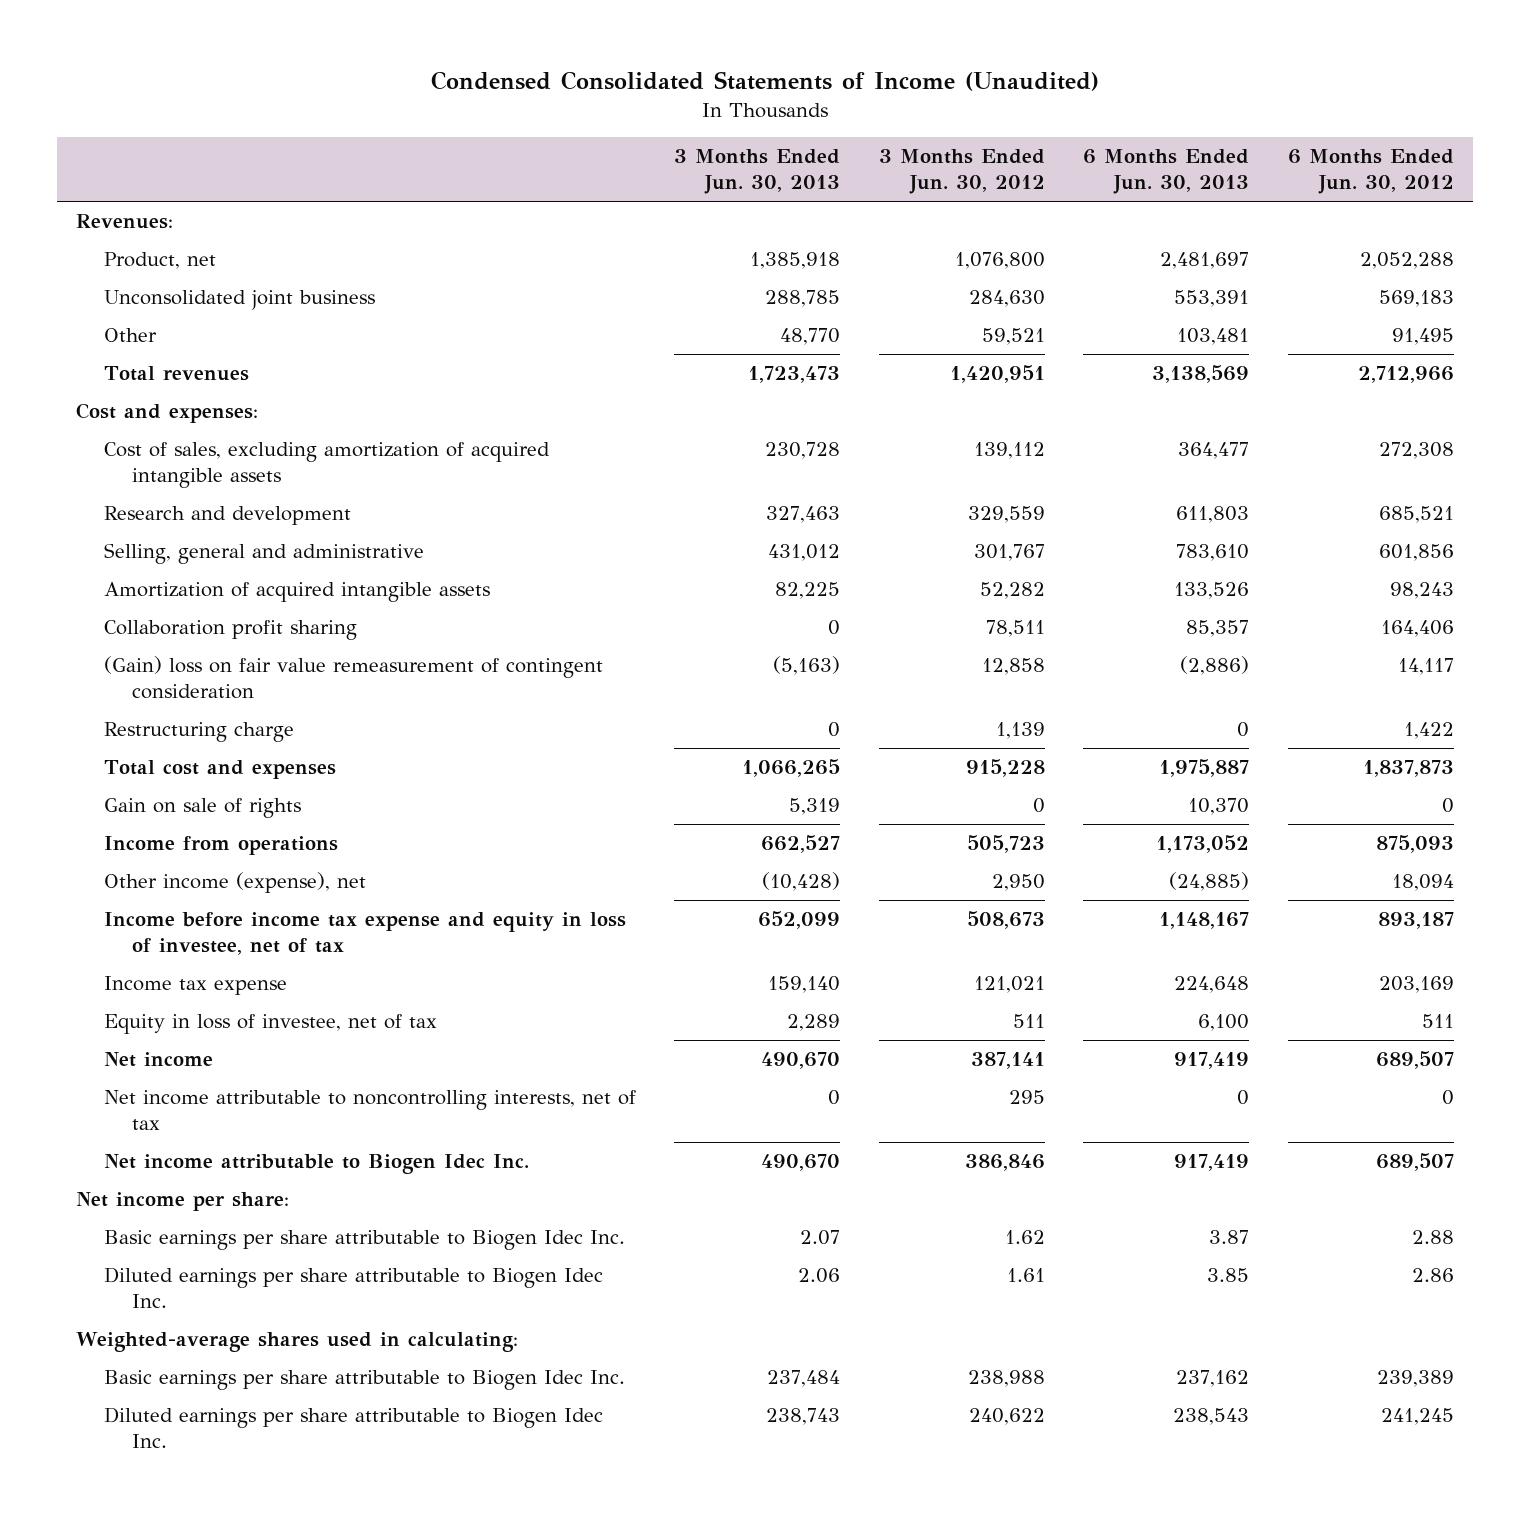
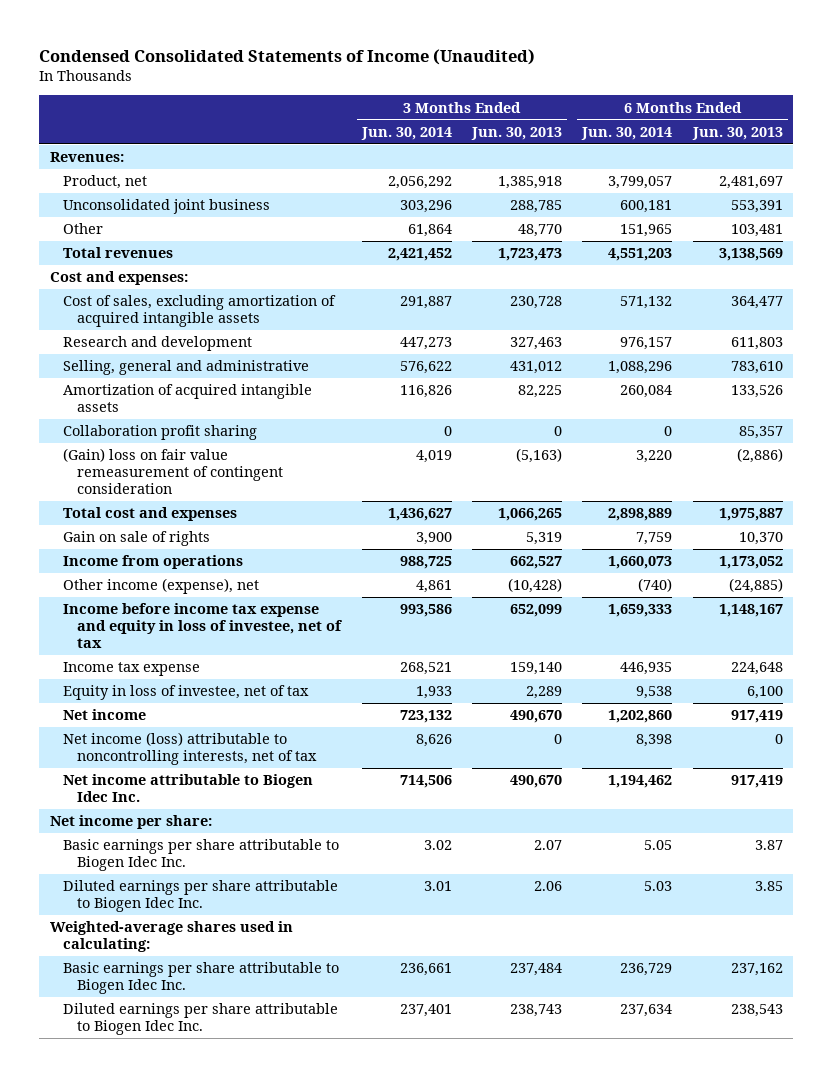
- | 3 Months Ended Jun. 30, 2013 | 3 Months Ended Jun. 30, 2012 | 6 Months Ended Jun. 30, 2013 | 6 Months Ended Jun. 30, 2012
+ | 3 Months Ended Jun. 30, 2014 | 3 Months Ended Jun. 30, 2013 | 6 Months Ended Jun. 30, 2014 | 6 Months Ended Jun. 30, 2013
- Restructuring charge | 0 | 1,139 | 0 | 1,422
- Net income attributable to noncontrolling interests, net of tax | 0 | 295 | 0 | 0
+ Net income (loss) attributable to noncontrolling interests, net of tax | 8,626 | 0 | 8,398 | 0

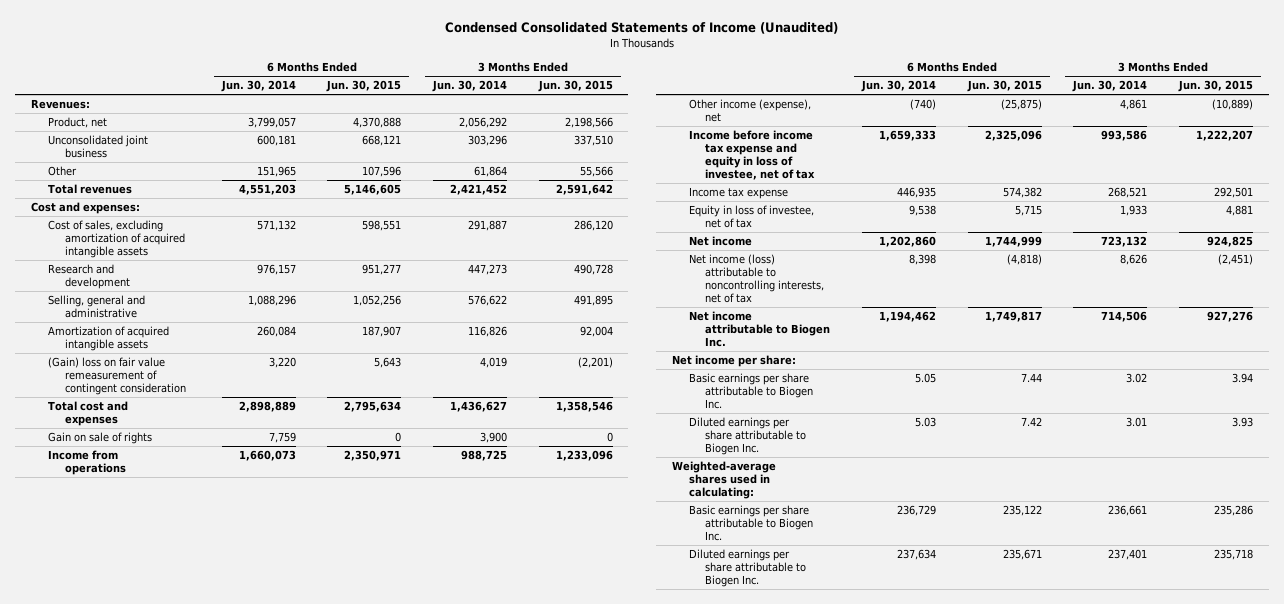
- | 3 Months Ended Jun. 30, 2014 | 3 Months Ended Jun. 30, 2013 | 6 Months Ended Jun. 30, 2014 | 6 Months Ended Jun. 30, 2013
+ | 6 Months Ended Jun. 30, 2014 | 6 Months Ended Jun. 30, 2015 | 3 Months Ended Jun. 30, 2014 | 3 Months Ended Jun. 30, 2015
- Collaboration profit sharing | 0 | 0 | 0 | 85,357
- Net income attributable to Biogen Idec Inc. | 714,506 | 490,670 | 1,194,462 | 917,419
+ Net income attributable to Biogen Inc. | 1,194,462 | 1,749,817 | 714,506 | 927,276
- Basic earnings per share attributable to Biogen Idec Inc. | 3.02 | 2.07 | 5.05 | 3.87
- Diluted earnings per share attributable to Biogen Idec Inc. | 3.01 | 2.06 | 5.03 | 3.85
+ Basic earnings per share attributable to Biogen Inc. | 5.05 | 7.44 | 3.02 | 3.94
+ Diluted earnings per share attributable to Biogen Inc. | 5.03 | 7.42 | 3.01 | 3.93
- Basic earnings per share attributable to Biogen Idec Inc. | 236,661 | 237,484 | 236,729 | 237,162
- Diluted earnings per share attributable to Biogen Idec Inc. | 237,401 | 238,743 | 237,634 | 238,543
+ Basic earnings per share attributable to Biogen Inc. | 236,729 | 235,122 | 236,661 | 235,286
+ Diluted earnings per share attributable to Biogen Inc. | 237,634 | 235,671 | 237,401 | 235,718

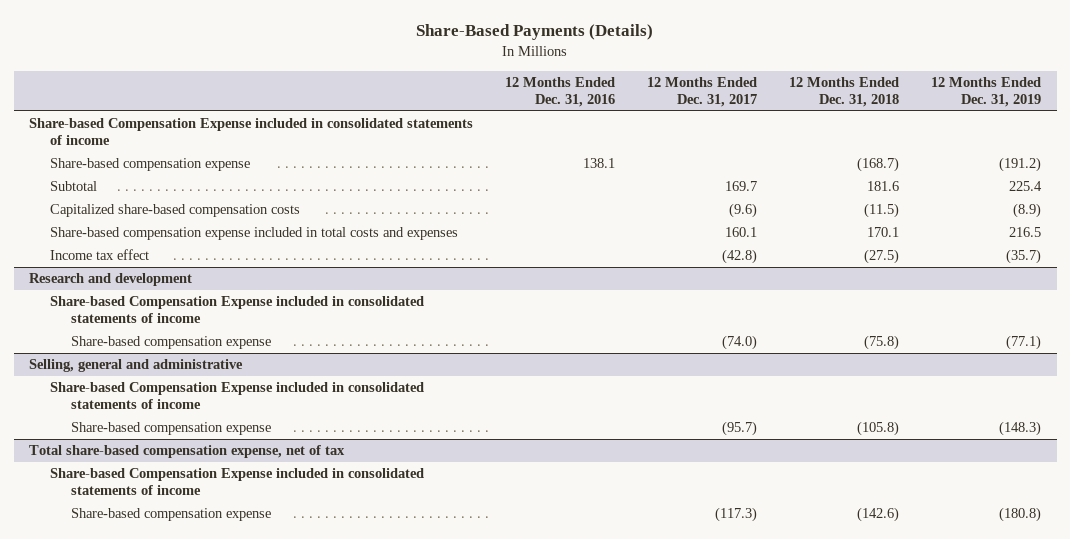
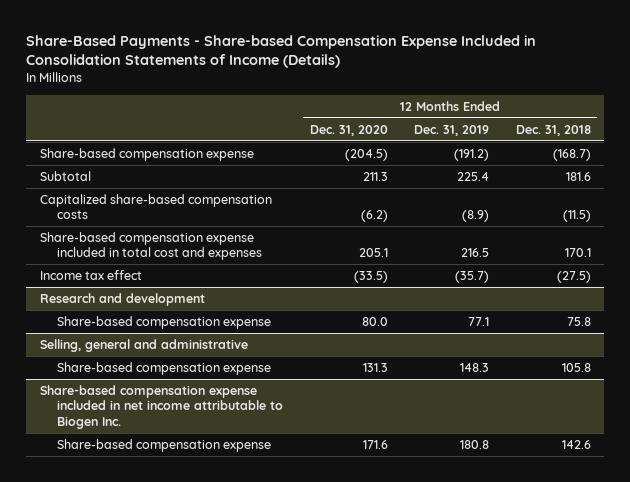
- Share-Based Payments (Details)
+ Share-Based Payments - Share-based Compensation Expense Included in Consolidation Statements of Income (Details)
- | 12 Months Ended Dec. 31, 2016 | 12 Months Ended Dec. 31, 2017 | 12 Months Ended Dec. 31, 2018 | 12 Months Ended Dec. 31, 2019
+ | 12 Months Ended Dec. 31, 2020 | 12 Months Ended Dec. 31, 2019 | 12 Months Ended Dec. 31, 2018
- Share-based Compensation Expense included in consolidated statements of income
- Share-based compensation expense included in total costs and expenses | | 160.1 | 170.1 | 216.5
+ Share-based compensation expense included in total cost and expenses | 205.1 | 216.5 | 170.1
@ Research and development
- Share-based Compensation Expense included in consolidated statements of income
- Share-based compensation expense | | (74.0) | (75.8) | (77.1)
+ Share-based compensation expense | 80.0 | 77.1 | 75.8
@ Selling, general and administrative
- Share-based Compensation Expense included in consolidated statements of income
- Share-based compensation expense | | (95.7) | (105.8) | (148.3)
- Total share-based compensation expense, net of tax
- Share-based Compensation Expense included in consolidated statements of income
- Share-based compensation expense | | (117.3) | (142.6) | (180.8)
@ Selling, general and administrative
+ Share-based compensation expense | 131.3 | 148.3 | 105.8
+ Share-based compensation expense included in net income attributable to Biogen Inc.
+ Share-based compensation expense | 171.6 | 180.8 | 142.6

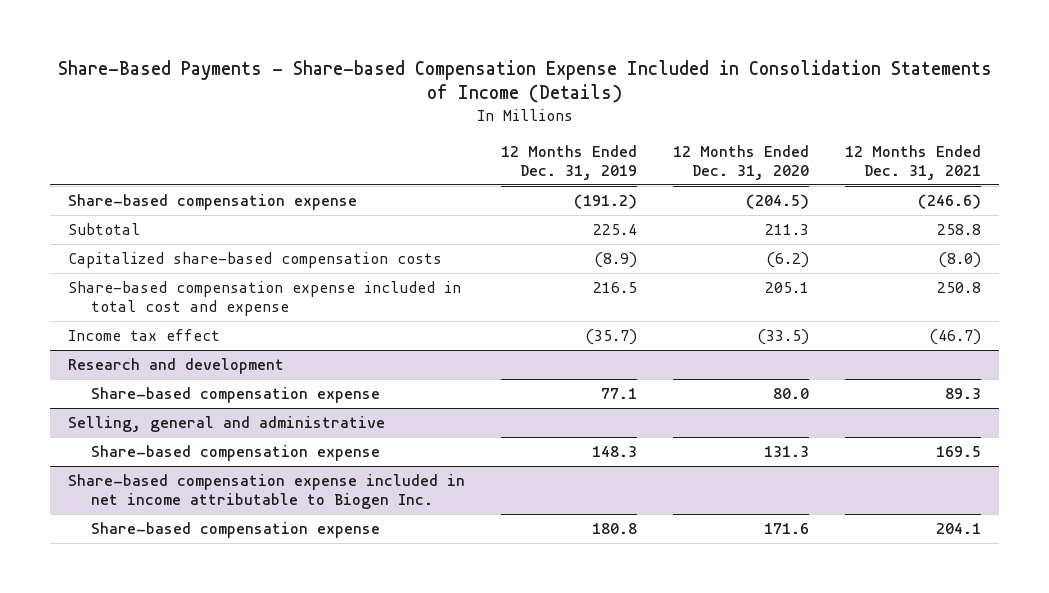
- | 12 Months Ended Dec. 31, 2020 | 12 Months Ended Dec. 31, 2019 | 12 Months Ended Dec. 31, 2018
+ | 12 Months Ended Dec. 31, 2019 | 12 Months Ended Dec. 31, 2020 | 12 Months Ended Dec. 31, 2021
- Share-based compensation expense included in total cost and expenses | 205.1 | 216.5 | 170.1
+ Share-based compensation expense included in total cost and expense | 216.5 | 205.1 | 250.8

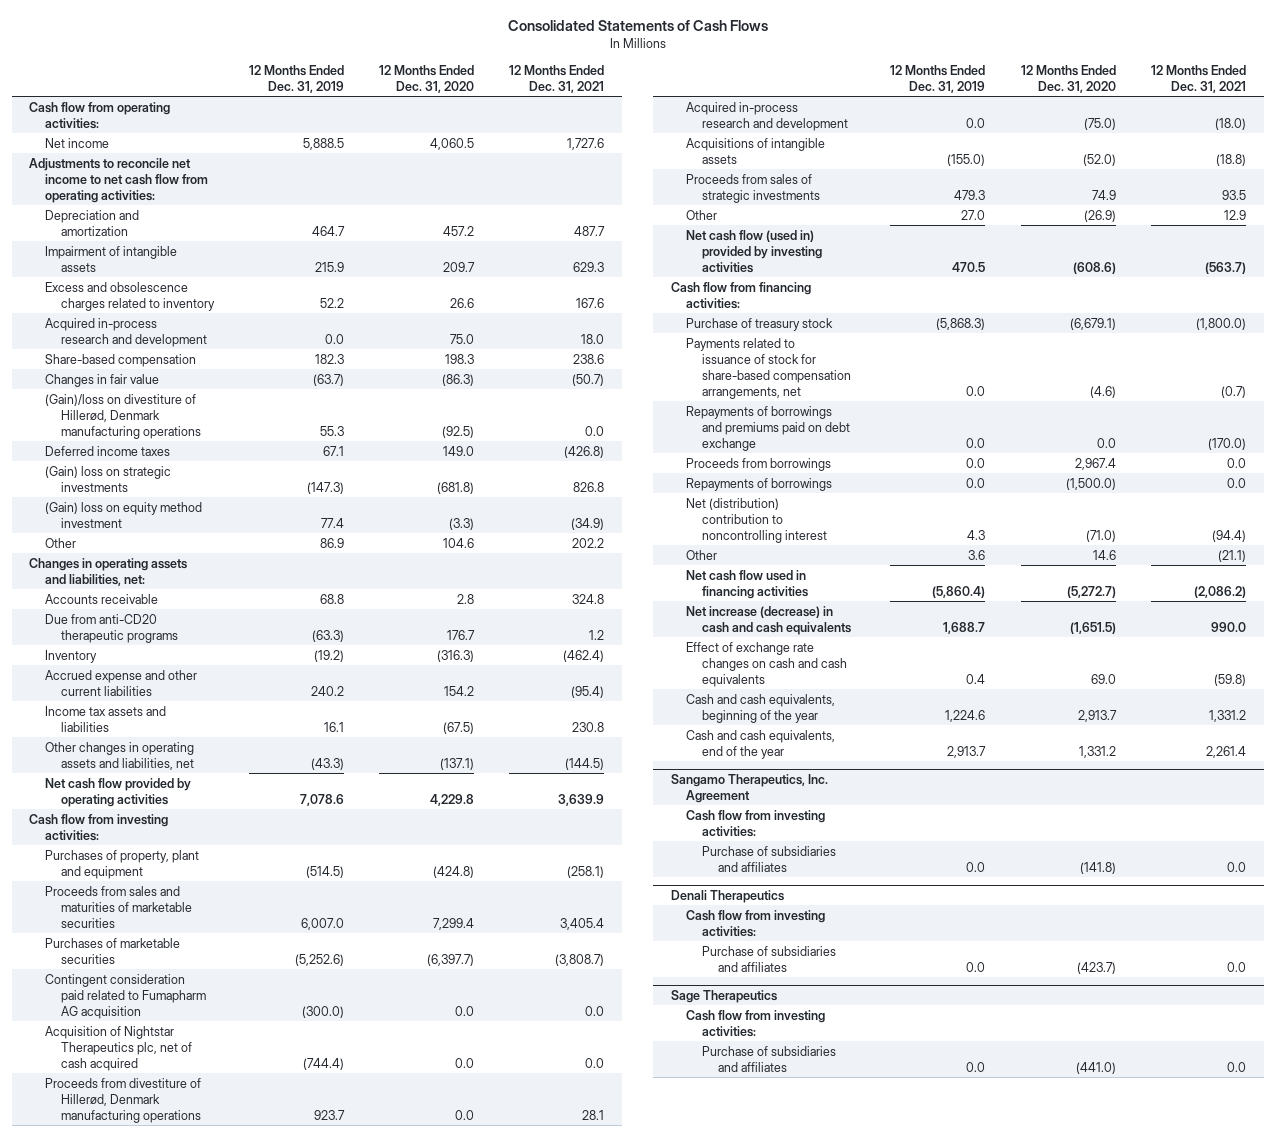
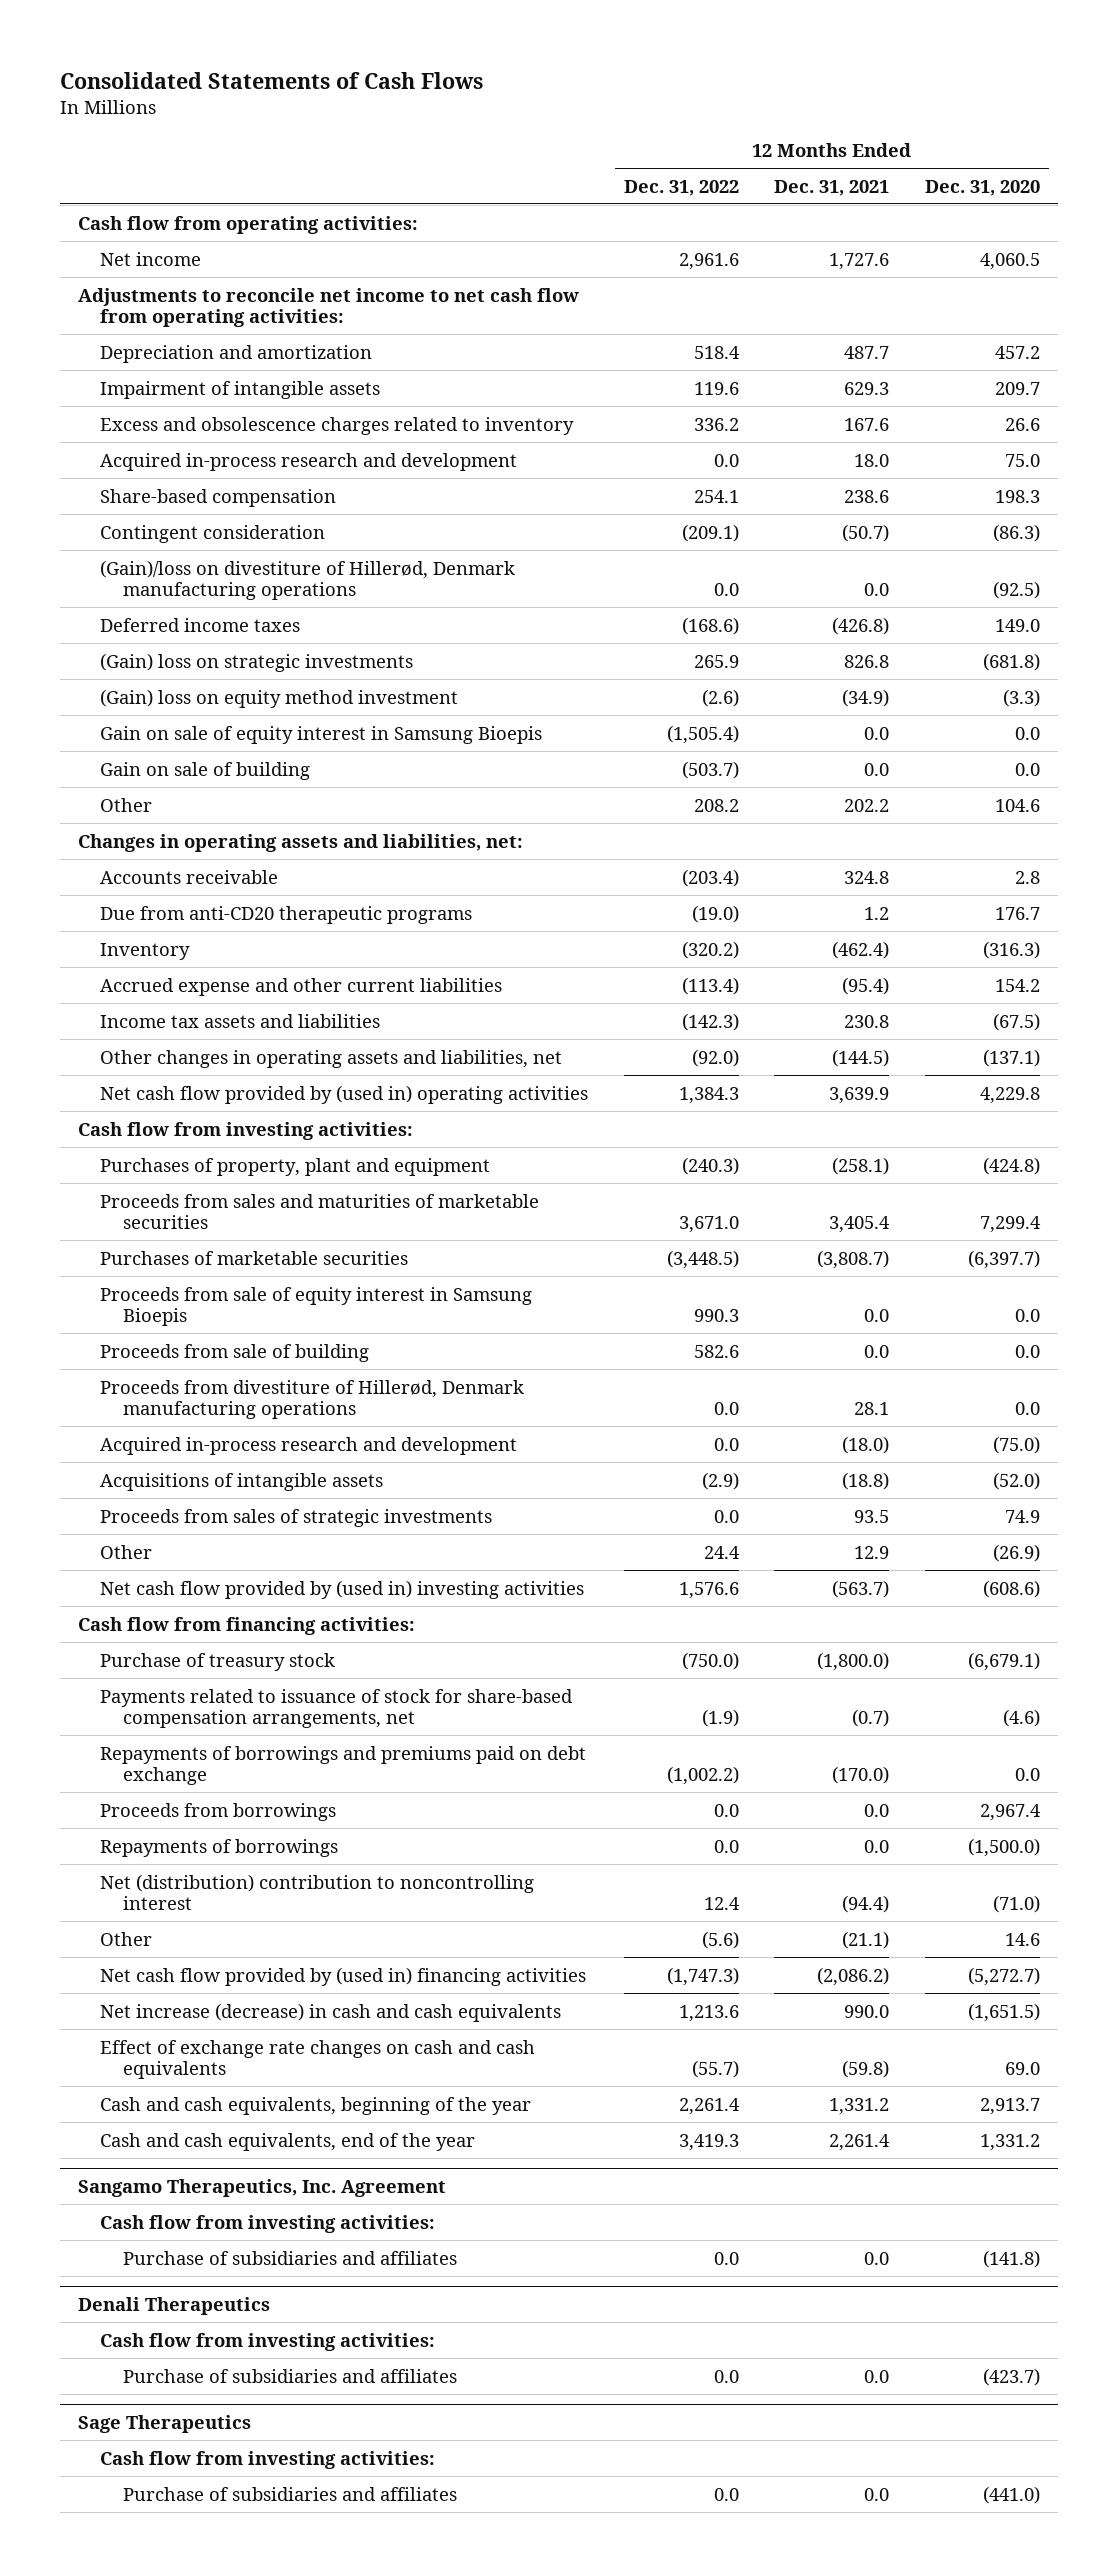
- | 12 Months Ended Dec. 31, 2019 | 12 Months Ended Dec. 31, 2020 | 12 Months Ended Dec. 31, 2021
+ | 12 Months Ended Dec. 31, 2022 | 12 Months Ended Dec. 31, 2021 | 12 Months Ended Dec. 31, 2020
- Changes in fair value | (63.7) | (86.3) | (50.7)
+ Contingent consideration | (209.1) | (50.7) | (86.3)
+ Gain on sale of equity interest in Samsung Bioepis | (1,505.4) | 0.0 | 0.0
+ Gain on sale of building | (503.7) | 0.0 | 0.0
- Net cash flow provided by operating activities | 7,078.6 | 4,229.8 | 3,639.9
+ Net cash flow provided by (used in) operating activities | 1,384.3 | 3,639.9 | 4,229.8
- Contingent consideration paid related to Fumapharm AG acquisition | (300.0) | 0.0 | 0.0
- Acquisition of Nightstar Therapeutics plc, net of cash acquired | (744.4) | 0.0 | 0.0
+ Proceeds from sale of equity interest in Samsung Bioepis | 990.3 | 0.0 | 0.0
+ Proceeds from sale of building | 582.6 | 0.0 | 0.0
- Net cash flow (used in) provided by investing activities | 470.5 | (608.6) | (563.7)
+ Net cash flow provided by (used in) investing activities | 1,576.6 | (563.7) | (608.6)
- Net cash flow used in financing activities | (5,860.4) | (5,272.7) | (2,086.2)
+ Net cash flow provided by (used in) financing activities | (1,747.3) | (2,086.2) | (5,272.7)

